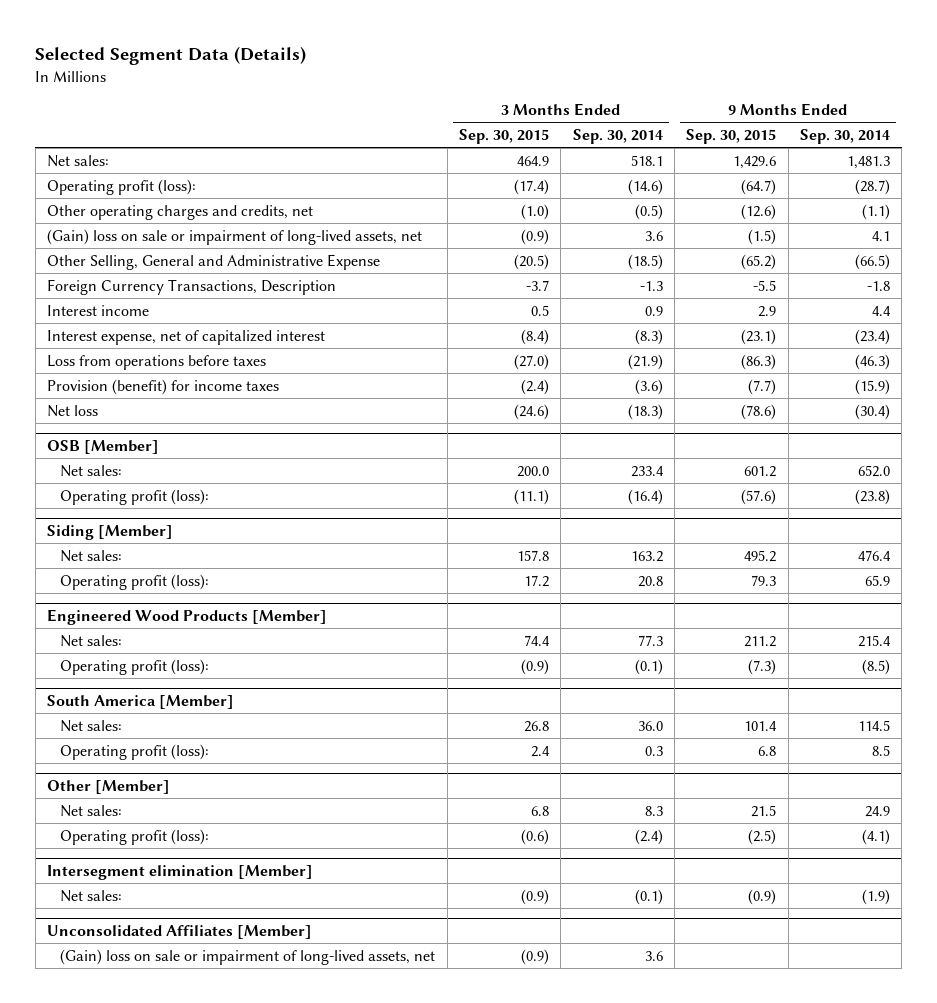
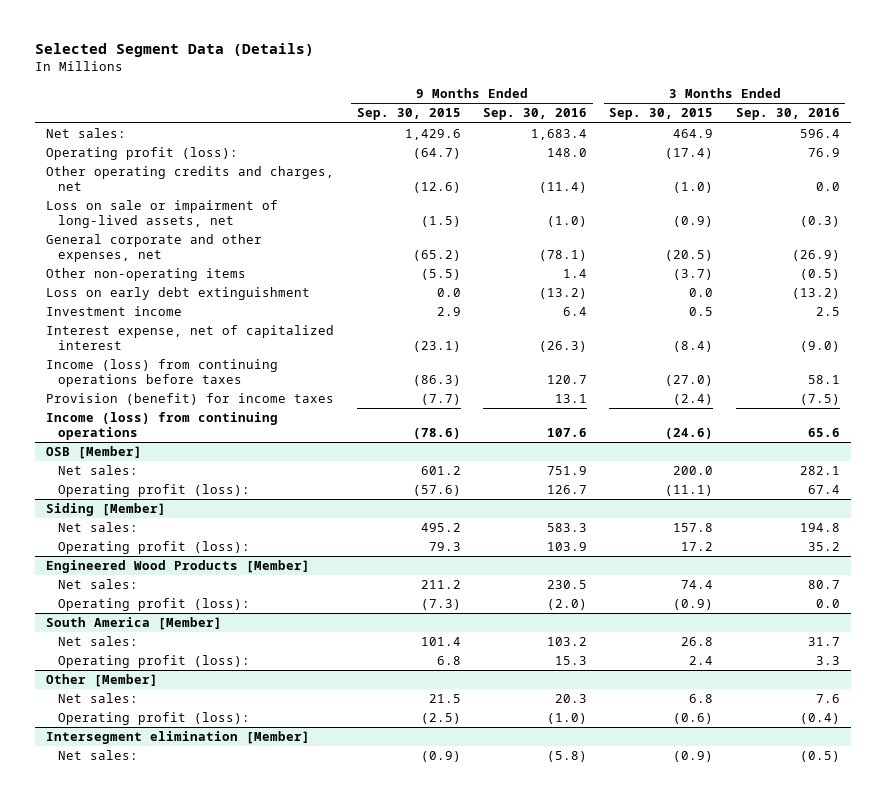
- | 3 Months Ended Sep. 30, 2015 | 3 Months Ended Sep. 30, 2014 | 9 Months Ended Sep. 30, 2015 | 9 Months Ended Sep. 30, 2014
+ | 9 Months Ended Sep. 30, 2015 | 9 Months Ended Sep. 30, 2016 | 3 Months Ended Sep. 30, 2015 | 3 Months Ended Sep. 30, 2016
- Other operating charges and credits, net | (1.0) | (0.5) | (12.6) | (1.1)
- (Gain) loss on sale or impairment of long-lived assets, net | (0.9) | 3.6 | (1.5) | 4.1
- Other Selling, General and Administrative Expense | (20.5) | (18.5) | (65.2) | (66.5)
- Foreign Currency Transactions, Description | -3.7 | -1.3 | -5.5 | -1.8
- Interest income | 0.5 | 0.9 | 2.9 | 4.4
+ Other operating credits and charges, net | (12.6) | (11.4) | (1.0) | 0.0
+ Loss on sale or impairment of long-lived assets, net | (1.5) | (1.0) | (0.9) | (0.3)
+ General corporate and other expenses, net | (65.2) | (78.1) | (20.5) | (26.9)
+ Other non-operating items | (5.5) | 1.4 | (3.7) | (0.5)
+ Loss on early debt extinguishment | 0.0 | (13.2) | 0.0 | (13.2)
+ Investment income | 2.9 | 6.4 | 0.5 | 2.5
- Loss from operations before taxes | (27.0) | (21.9) | (86.3) | (46.3)
+ Income (loss) from continuing operations before taxes | (86.3) | 120.7 | (27.0) | 58.1
- Net loss | (24.6) | (18.3) | (78.6) | (30.4)
+ Income (loss) from continuing operations | (78.6) | 107.6 | (24.6) | 65.6
- Unconsolidated Affiliates [Member]
- (Gain) loss on sale or impairment of long-lived assets, net | (0.9) | 3.6 | |

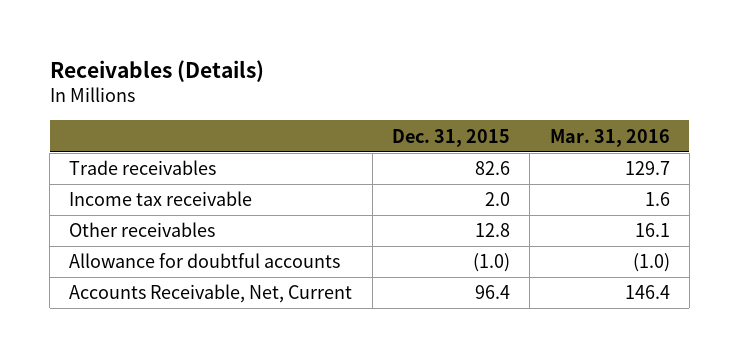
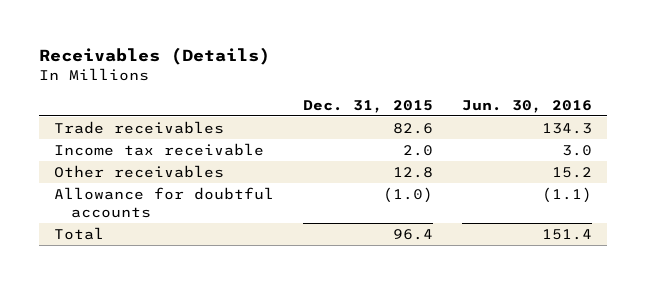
- | Dec. 31, 2015 | Mar. 31, 2016
+ | Dec. 31, 2015 | Jun. 30, 2016
- Accounts Receivable, Net, Current | 96.4 | 146.4
+ Total | 96.4 | 151.4

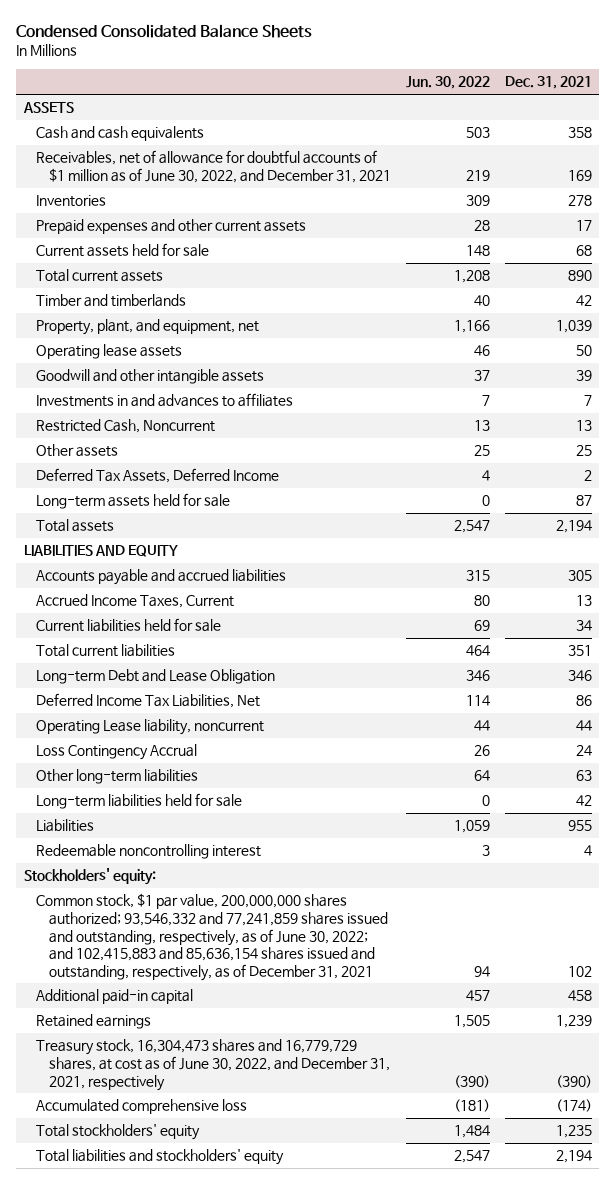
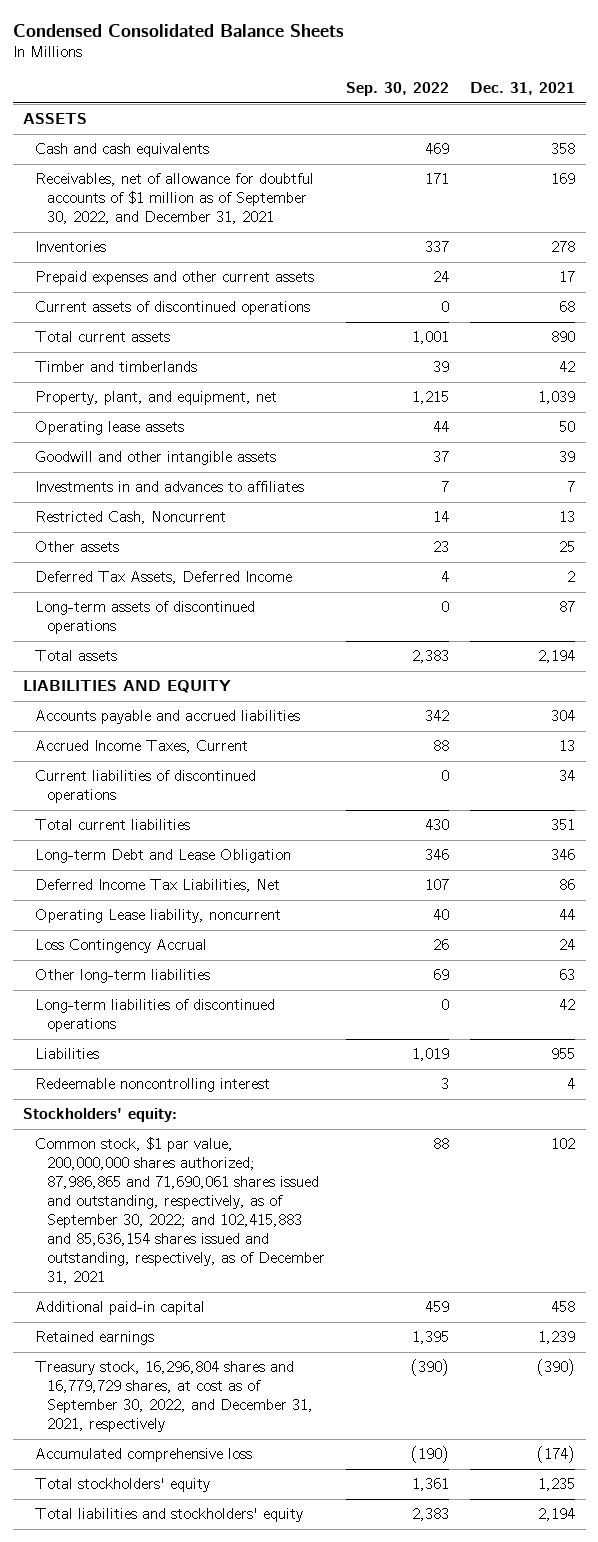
- | Jun. 30, 2022 | Dec. 31, 2021
+ | Sep. 30, 2022 | Dec. 31, 2021
- Receivables, net of allowance for doubtful accounts of $1 million as of June 30, 2022, and December 31, 2021 | 219 | 169
+ Receivables, net of allowance for doubtful accounts of $1 million as of September 30, 2022, and December 31, 2021 | 171 | 169
- Current assets held for sale | 148 | 68
+ Current assets of discontinued operations | 0 | 68
- Long-term assets held for sale | 0 | 87
+ Long-term assets of discontinued operations | 0 | 87
- Accounts payable and accrued liabilities | 315 | 305
+ Accounts payable and accrued liabilities | 342 | 304
- Current liabilities held for sale | 69 | 34
+ Current liabilities of discontinued operations | 0 | 34
- Long-term liabilities held for sale | 0 | 42
+ Long-term liabilities of discontinued operations | 0 | 42
- Common stock, $1 par value, 200,000,000 shares authorized; 93,546,332 and 77,241,859 shares issued and outstanding, respectively, as of June 30, 2022; and 102,415,883 and 85,636,154 shares issued and outstanding, respectively, as of December 31, 2021 | 94 | 102
+ Common stock, $1 par value, 200,000,000 shares authorized; 87,986,865 and 71,690,061 shares issued and outstanding, respectively, as of September 30, 2022; and 102,415,883 and 85,636,154 shares issued and outstanding, respectively, as of December 31, 2021 | 88 | 102
- Treasury stock, 16,304,473 shares and 16,779,729 shares, at cost as of June 30, 2022, and December 31, 2021, respectively | (390) | (390)
+ Treasury stock, 16,296,804 shares and 16,779,729 shares, at cost as of September 30, 2022, and December 31, 2021, respectively | (390) | (390)

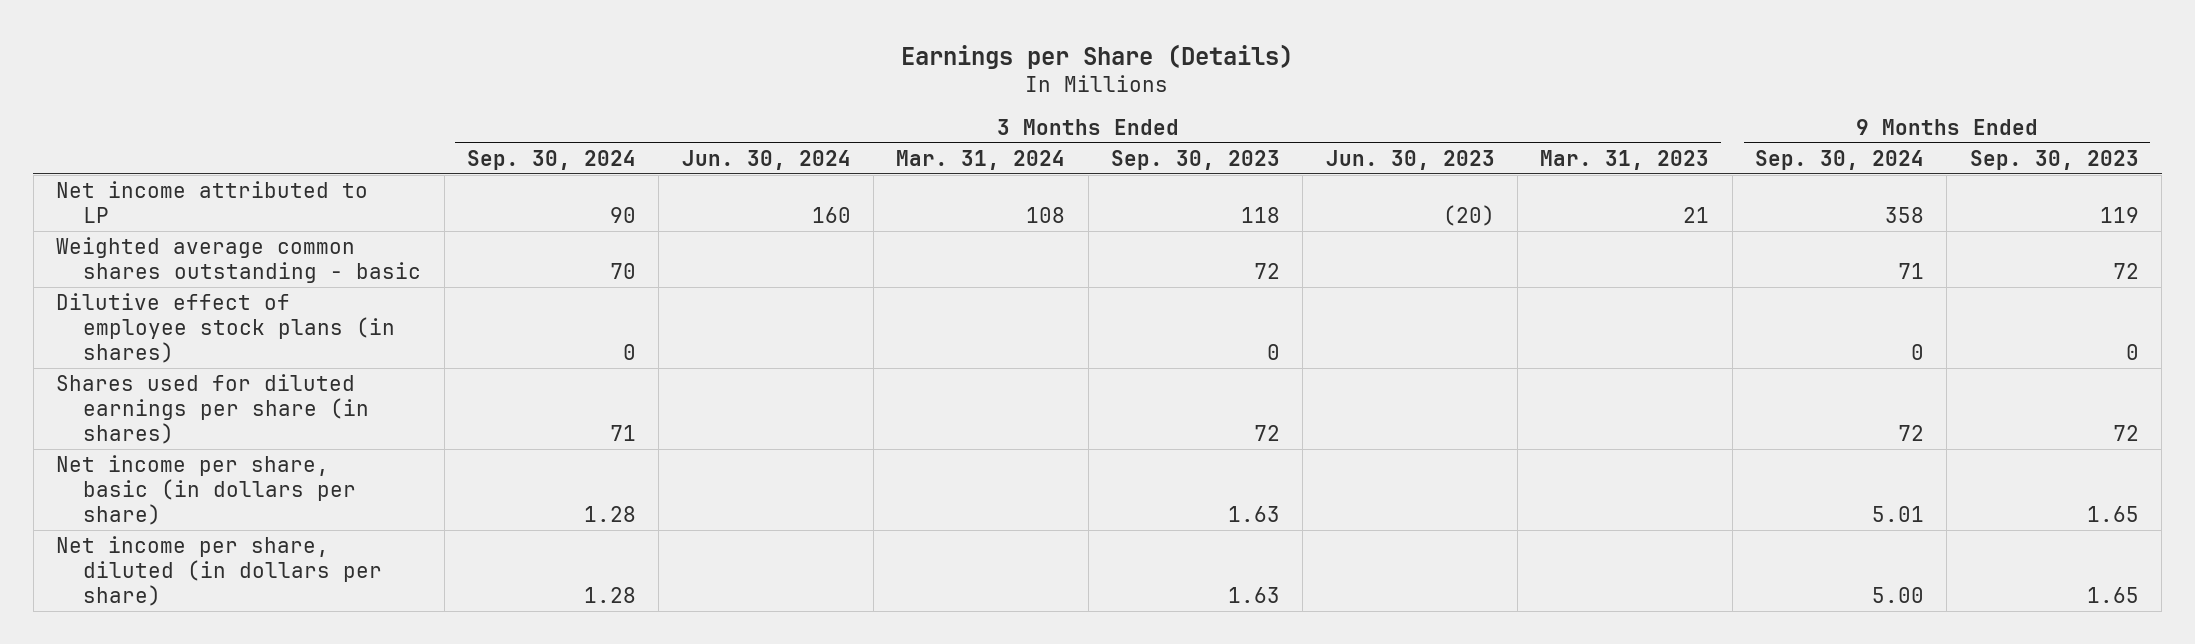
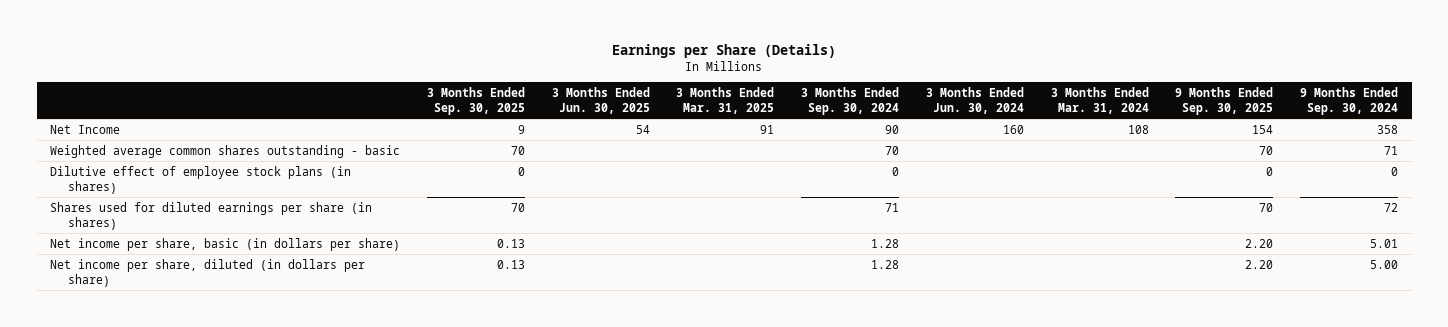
- | 3 Months Ended Sep. 30, 2024 | 3 Months Ended Jun. 30, 2024 | 3 Months Ended Mar. 31, 2024 | 3 Months Ended Sep. 30, 2023 | 3 Months Ended Jun. 30, 2023 | 3 Months Ended Mar. 31, 2023 | 9 Months Ended Sep. 30, 2024 | 9 Months Ended Sep. 30, 2023
+ | 3 Months Ended Sep. 30, 2025 | 3 Months Ended Jun. 30, 2025 | 3 Months Ended Mar. 31, 2025 | 3 Months Ended Sep. 30, 2024 | 3 Months Ended Jun. 30, 2024 | 3 Months Ended Mar. 31, 2024 | 9 Months Ended Sep. 30, 2025 | 9 Months Ended Sep. 30, 2024
- Net income attributed to LP | 90 | 160 | 108 | 118 | (20) | 21 | 358 | 119
+ Net Income | 9 | 54 | 91 | 90 | 160 | 108 | 154 | 358

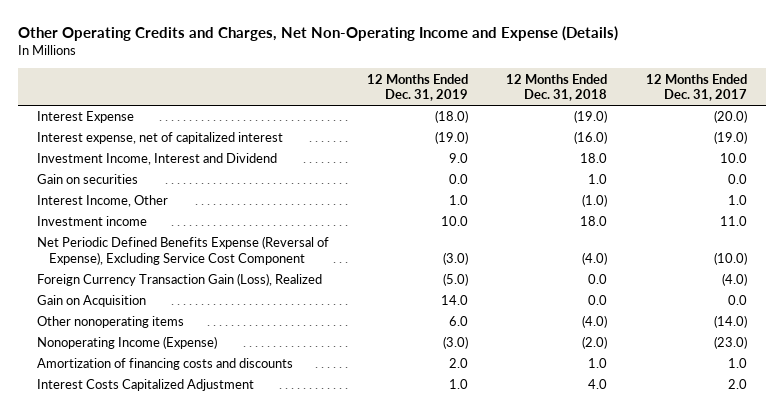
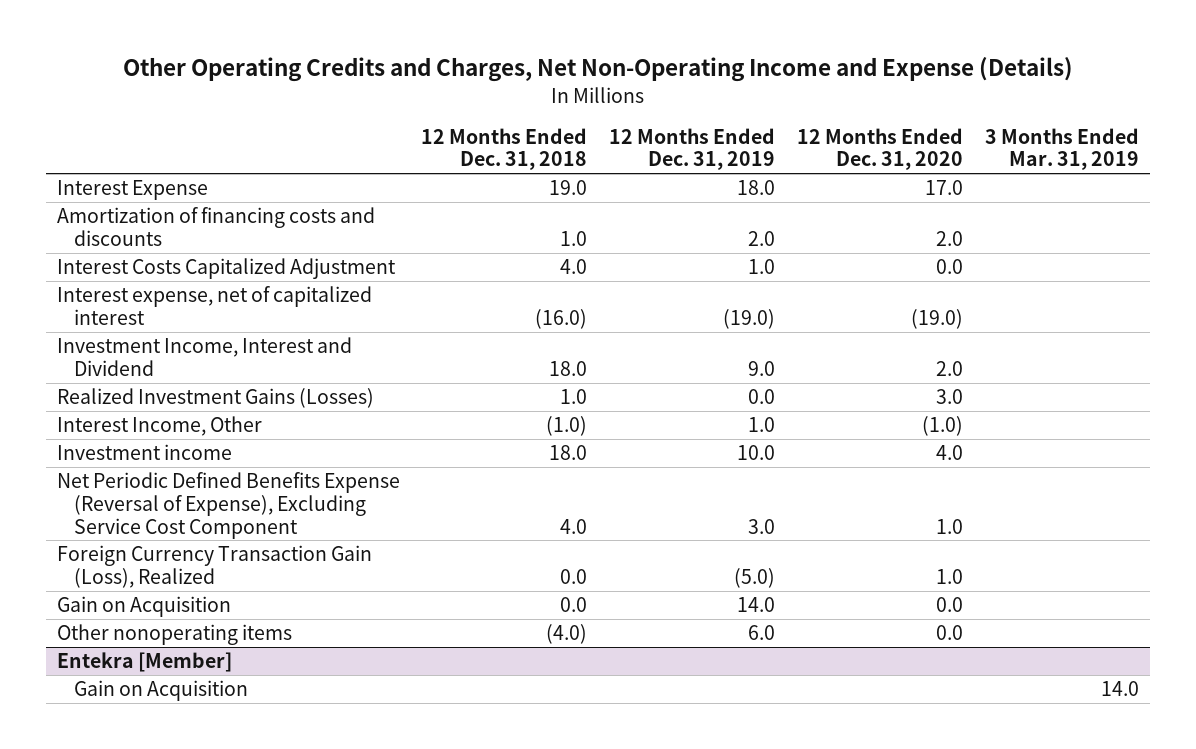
- | 12 Months Ended Dec. 31, 2019 | 12 Months Ended Dec. 31, 2018 | 12 Months Ended Dec. 31, 2017
+ | 12 Months Ended Dec. 31, 2018 | 12 Months Ended Dec. 31, 2019 | 12 Months Ended Dec. 31, 2020 | 3 Months Ended Mar. 31, 2019
- Interest Expense | (18.0) | (19.0) | (20.0)
+ Interest Expense | 19.0 | 18.0 | 17.0 |
moved up: Amortization of financing costs and discounts | 1.0 | 2.0 | 2.0 |
moved up: Interest Costs Capitalized Adjustment | 4.0 | 1.0 | 0.0 |
- Gain on securities | 0.0 | 1.0 | 0.0
+ Realized Investment Gains (Losses) | 1.0 | 0.0 | 3.0 |
- Net Periodic Defined Benefits Expense (Reversal of Expense), Excluding Service Cost Component | (3.0) | (4.0) | (10.0)
+ Net Periodic Defined Benefits Expense (Reversal of Expense), Excluding Service Cost Component | 4.0 | 3.0 | 1.0 |
- Nonoperating Income (Expense) | (3.0) | (2.0) | (23.0)
+ Entekra [Member]
+ Gain on Acquisition | | | | 14.0

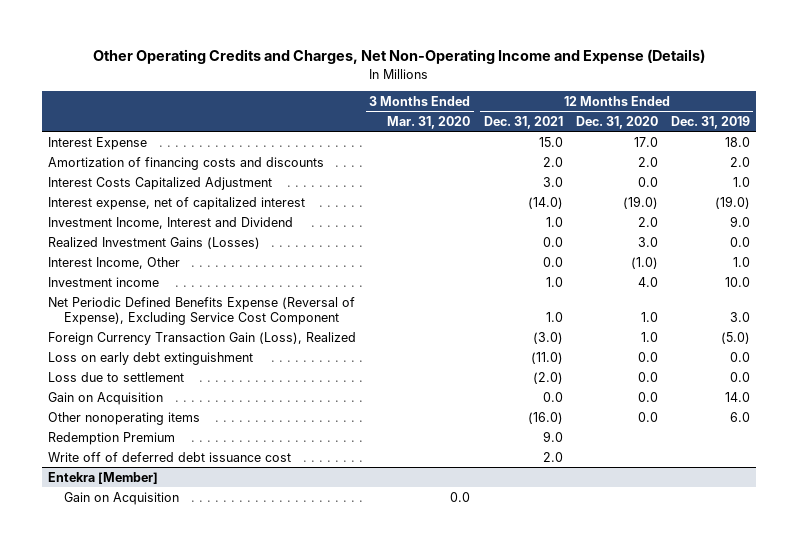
- | 12 Months Ended Dec. 31, 2018 | 12 Months Ended Dec. 31, 2019 | 12 Months Ended Dec. 31, 2020 | 3 Months Ended Mar. 31, 2019
+ | 3 Months Ended Mar. 31, 2020 | 12 Months Ended Dec. 31, 2021 | 12 Months Ended Dec. 31, 2020 | 12 Months Ended Dec. 31, 2019
+ Loss on early debt extinguishment | | (11.0) | 0.0 | 0.0
+ Loss due to settlement | | (2.0) | 0.0 | 0.0
+ Redemption Premium | | 9.0 | |
+ Write off of deferred debt issuance cost | | 2.0 | |

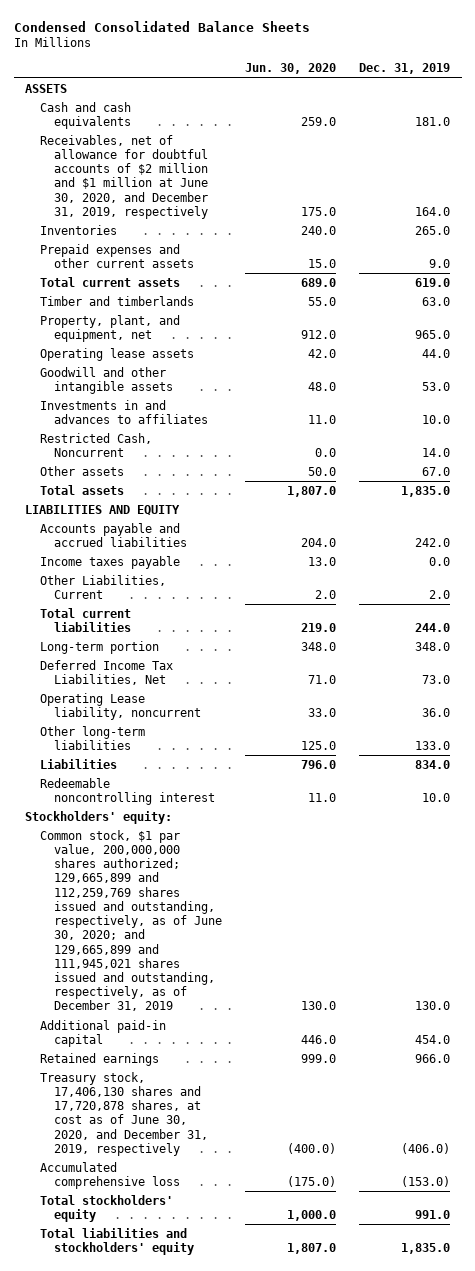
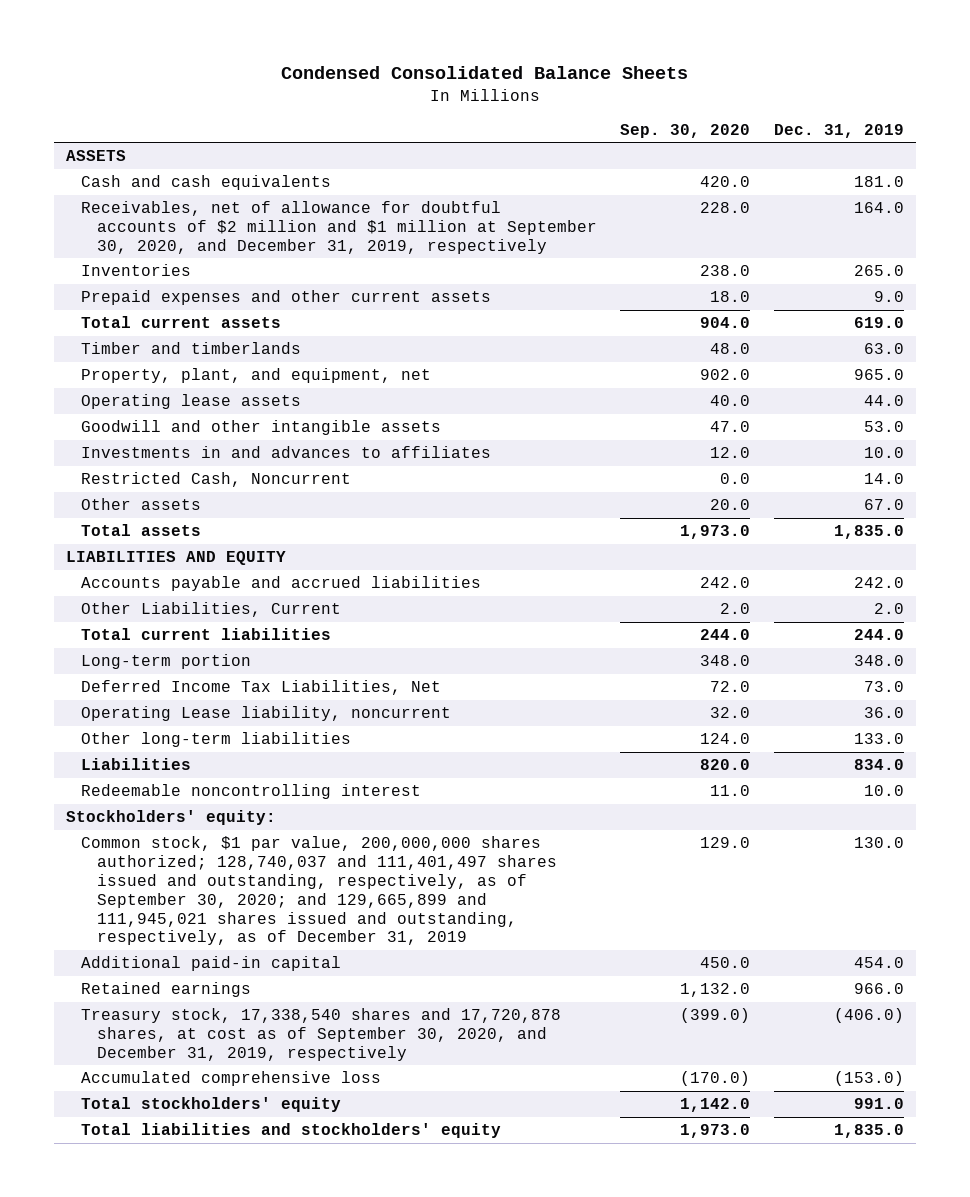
- | Jun. 30, 2020 | Dec. 31, 2019
+ | Sep. 30, 2020 | Dec. 31, 2019
- Receivables, net of allowance for doubtful accounts of $2 million and $1 million at June 30, 2020, and December 31, 2019, respectively | 175.0 | 164.0
+ Receivables, net of allowance for doubtful accounts of $2 million and $1 million at September 30, 2020, and December 31, 2019, respectively | 228.0 | 164.0
- Income taxes payable | 13.0 | 0.0
- Common stock, $1 par value, 200,000,000 shares authorized; 129,665,899 and 112,259,769 shares issued and outstanding, respectively, as of June 30, 2020; and 129,665,899 and 111,945,021 shares issued and outstanding, respectively, as of December 31, 2019 | 130.0 | 130.0
+ Common stock, $1 par value, 200,000,000 shares authorized; 128,740,037 and 111,401,497 shares issued and outstanding, respectively, as of September 30, 2020; and 129,665,899 and 111,945,021 shares issued and outstanding, respectively, as of December 31, 2019 | 129.0 | 130.0
- Treasury stock, 17,406,130 shares and 17,720,878 shares, at cost as of June 30, 2020, and December 31, 2019, respectively | (400.0) | (406.0)
+ Treasury stock, 17,338,540 shares and 17,720,878 shares, at cost as of September 30, 2020, and December 31, 2019, respectively | (399.0) | (406.0)

